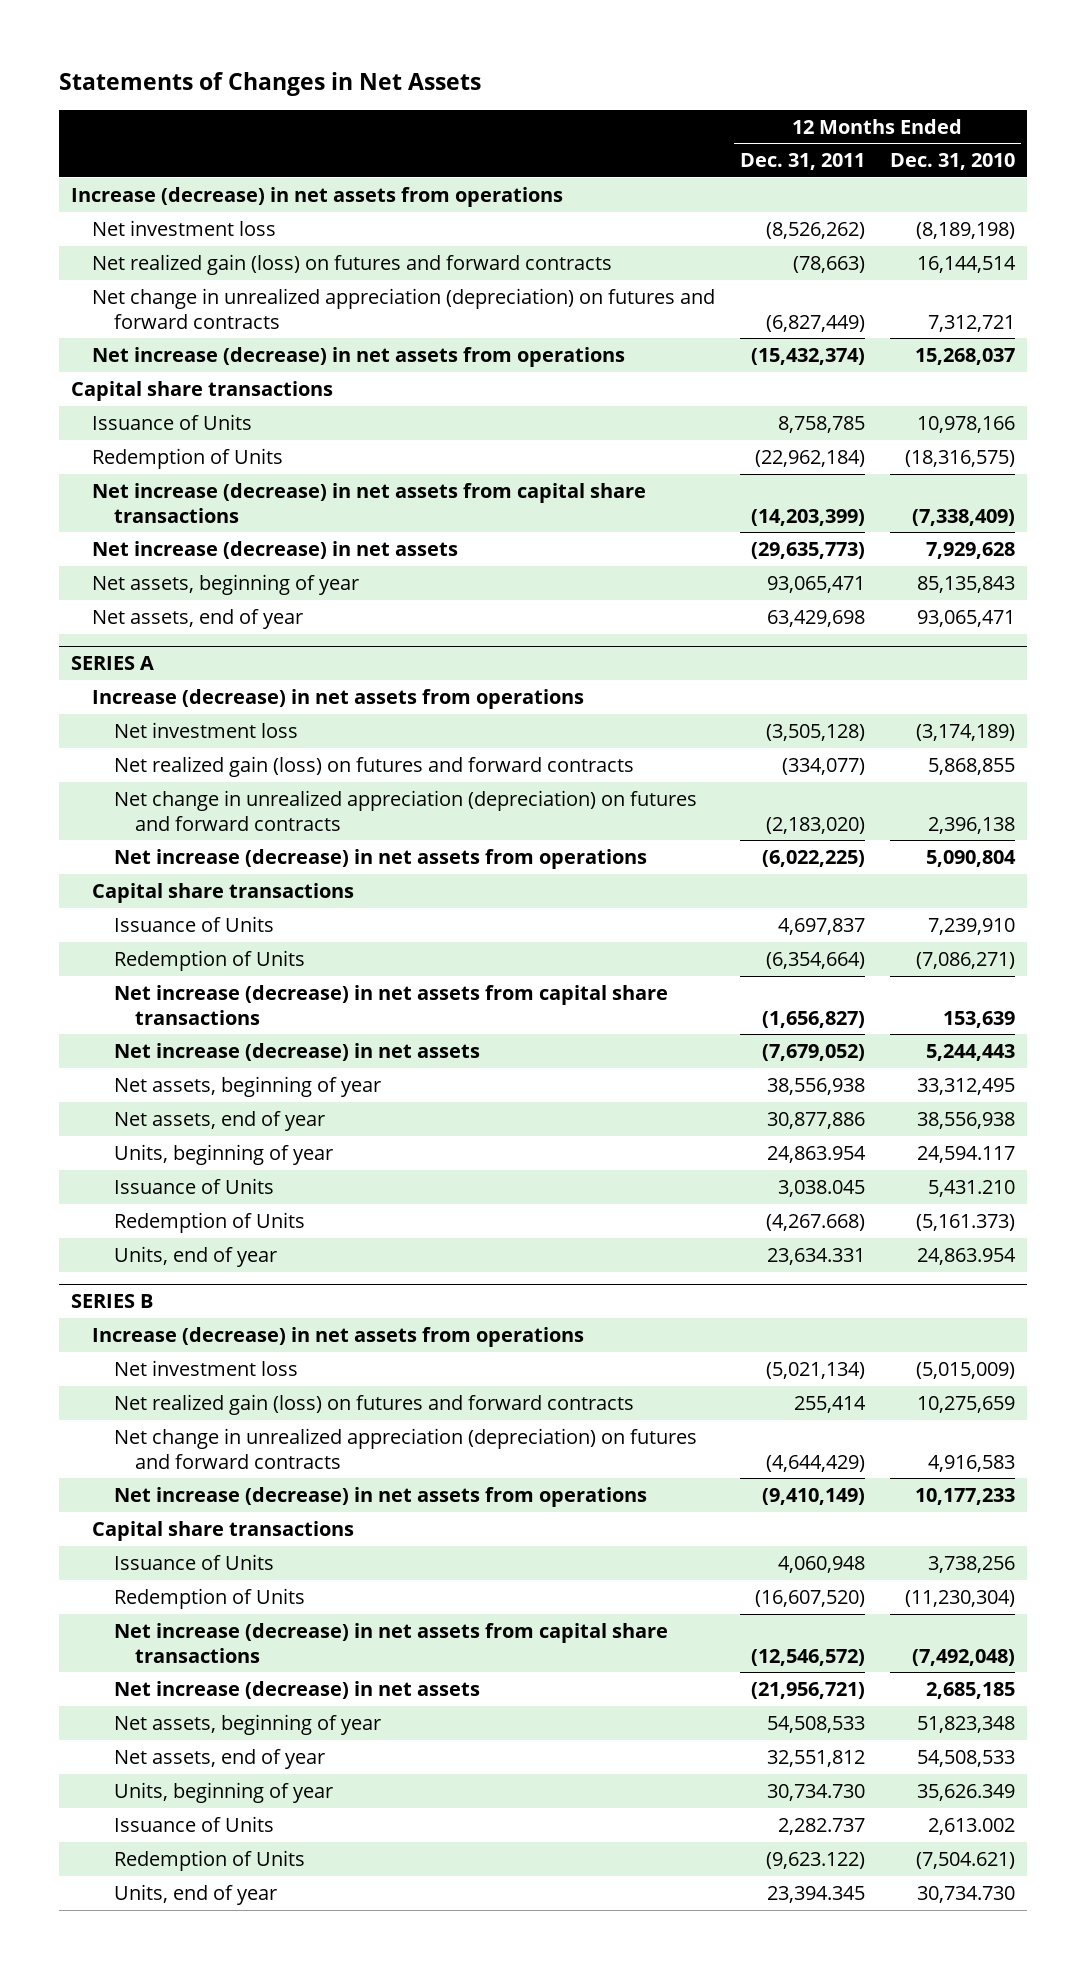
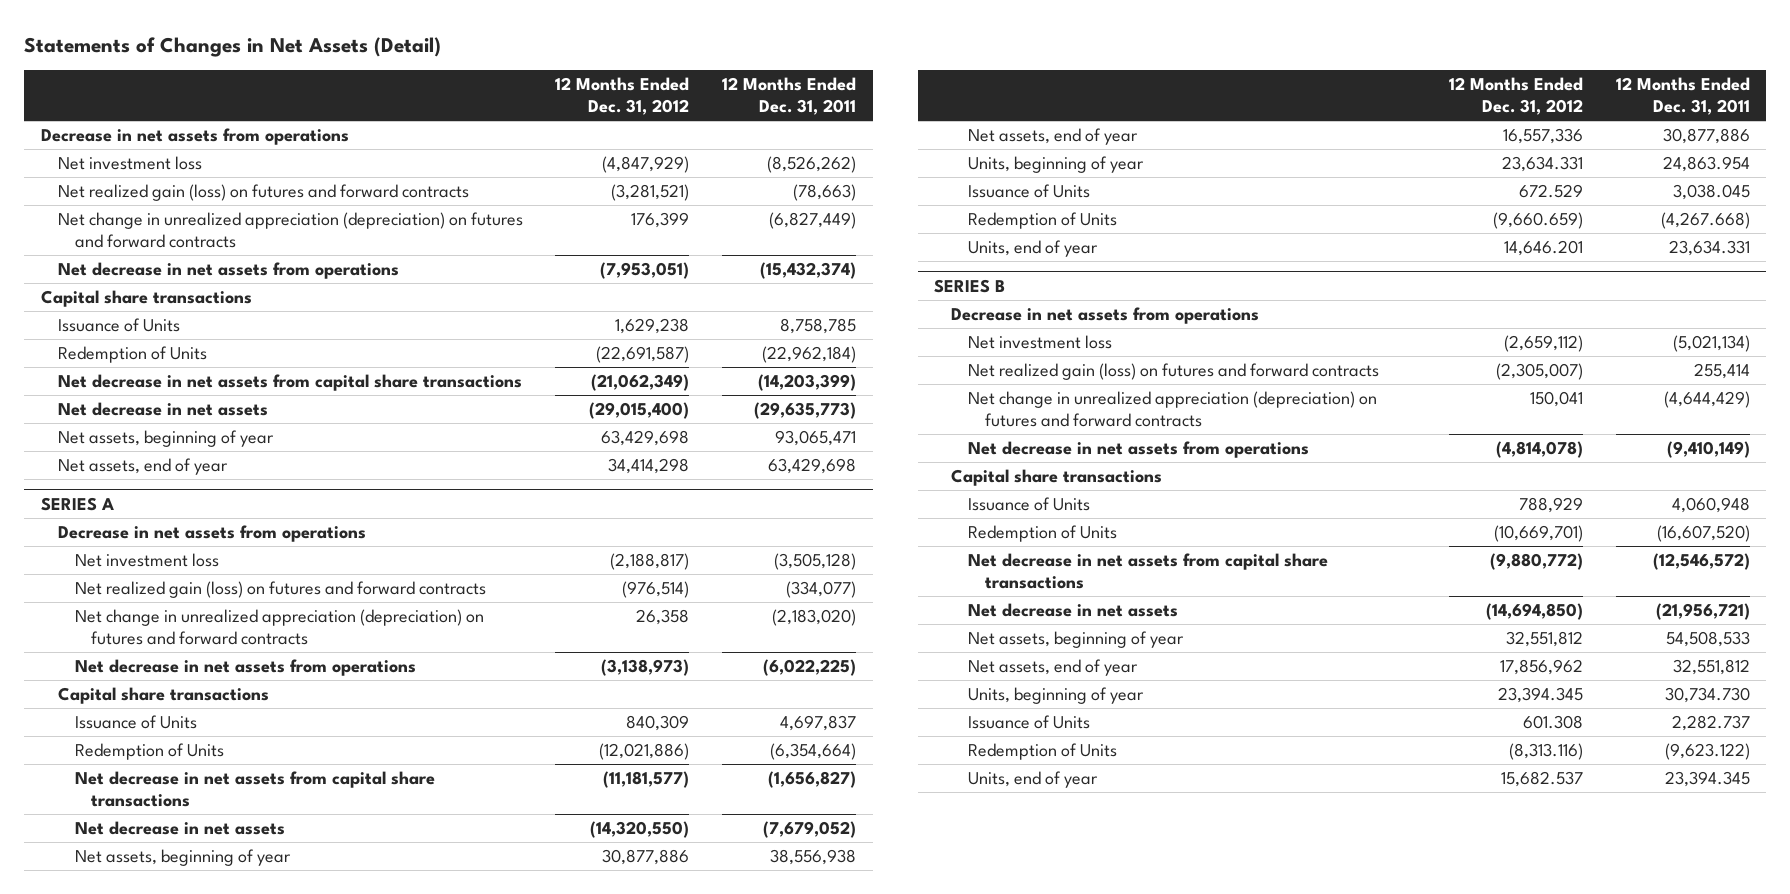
- Statements of Changes in Net Assets
+ Statements of Changes in Net Assets (Detail)
- | 12 Months Ended Dec. 31, 2011 | 12 Months Ended Dec. 31, 2010
+ | 12 Months Ended Dec. 31, 2012 | 12 Months Ended Dec. 31, 2011
- Increase (decrease) in net assets from operations
+ Decrease in net assets from operations
- Net increase (decrease) in net assets from operations | (15,432,374) | 15,268,037
+ Net decrease in net assets from operations | (7,953,051) | (15,432,374)
- Net increase (decrease) in net assets from capital share transactions | (14,203,399) | (7,338,409)
- Net increase (decrease) in net assets | (29,635,773) | 7,929,628
+ Net decrease in net assets from capital share transactions | (21,062,349) | (14,203,399)
+ Net decrease in net assets | (29,015,400) | (29,635,773)
@ SERIES A
- Increase (decrease) in net assets from operations
+ Decrease in net assets from operations
- Net increase (decrease) in net assets from operations | (6,022,225) | 5,090,804
+ Net decrease in net assets from operations | (3,138,973) | (6,022,225)
- Net increase (decrease) in net assets from capital share transactions | (1,656,827) | 153,639
- Net increase (decrease) in net assets | (7,679,052) | 5,244,443
+ Net decrease in net assets from capital share transactions | (11,181,577) | (1,656,827)
+ Net decrease in net assets | (14,320,550) | (7,679,052)
@ SERIES B
- Increase (decrease) in net assets from operations
+ Decrease in net assets from operations
- Net increase (decrease) in net assets from operations | (9,410,149) | 10,177,233
+ Net decrease in net assets from operations | (4,814,078) | (9,410,149)
- Net increase (decrease) in net assets from capital share transactions | (12,546,572) | (7,492,048)
- Net increase (decrease) in net assets | (21,956,721) | 2,685,185
+ Net decrease in net assets from capital share transactions | (9,880,772) | (12,546,572)
+ Net decrease in net assets | (14,694,850) | (21,956,721)

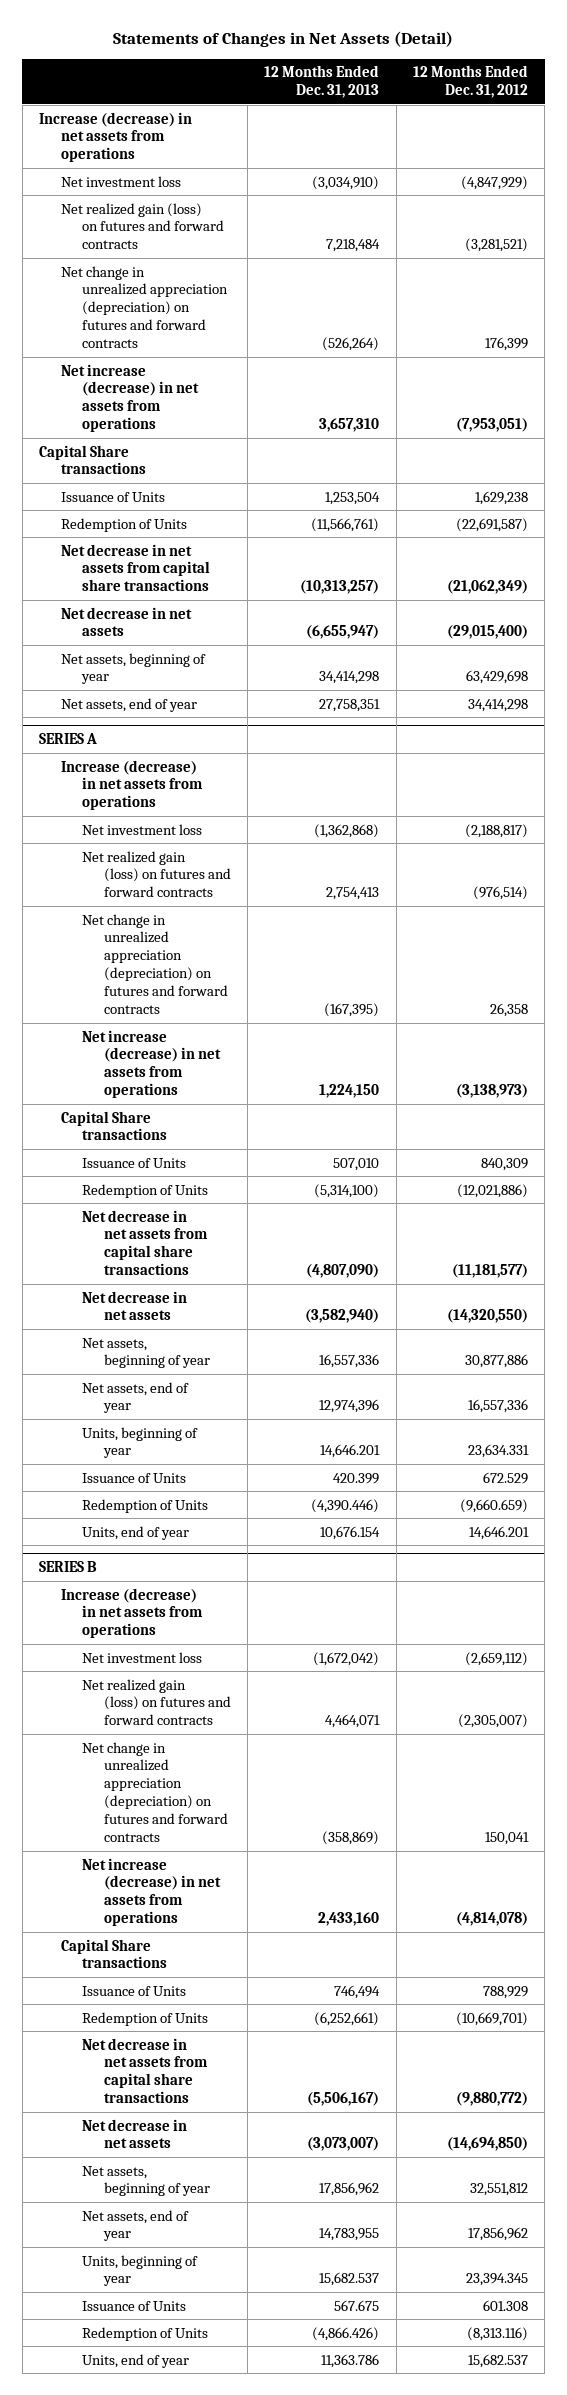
- | 12 Months Ended Dec. 31, 2012 | 12 Months Ended Dec. 31, 2011
+ | 12 Months Ended Dec. 31, 2013 | 12 Months Ended Dec. 31, 2012
- Decrease in net assets from operations
+ Increase (decrease) in net assets from operations
- Net decrease in net assets from operations | (7,953,051) | (15,432,374)
- Capital share transactions
+ Net increase (decrease) in net assets from operations | 3,657,310 | (7,953,051)
+ Capital Share transactions
@ SERIES A
- Decrease in net assets from operations
+ Increase (decrease) in net assets from operations
- Net decrease in net assets from operations | (3,138,973) | (6,022,225)
- Capital share transactions
+ Net increase (decrease) in net assets from operations | 1,224,150 | (3,138,973)
+ Capital Share transactions
@ SERIES B
- Decrease in net assets from operations
+ Increase (decrease) in net assets from operations
- Net decrease in net assets from operations | (4,814,078) | (9,410,149)
- Capital share transactions
+ Net increase (decrease) in net assets from operations | 2,433,160 | (4,814,078)
+ Capital Share transactions

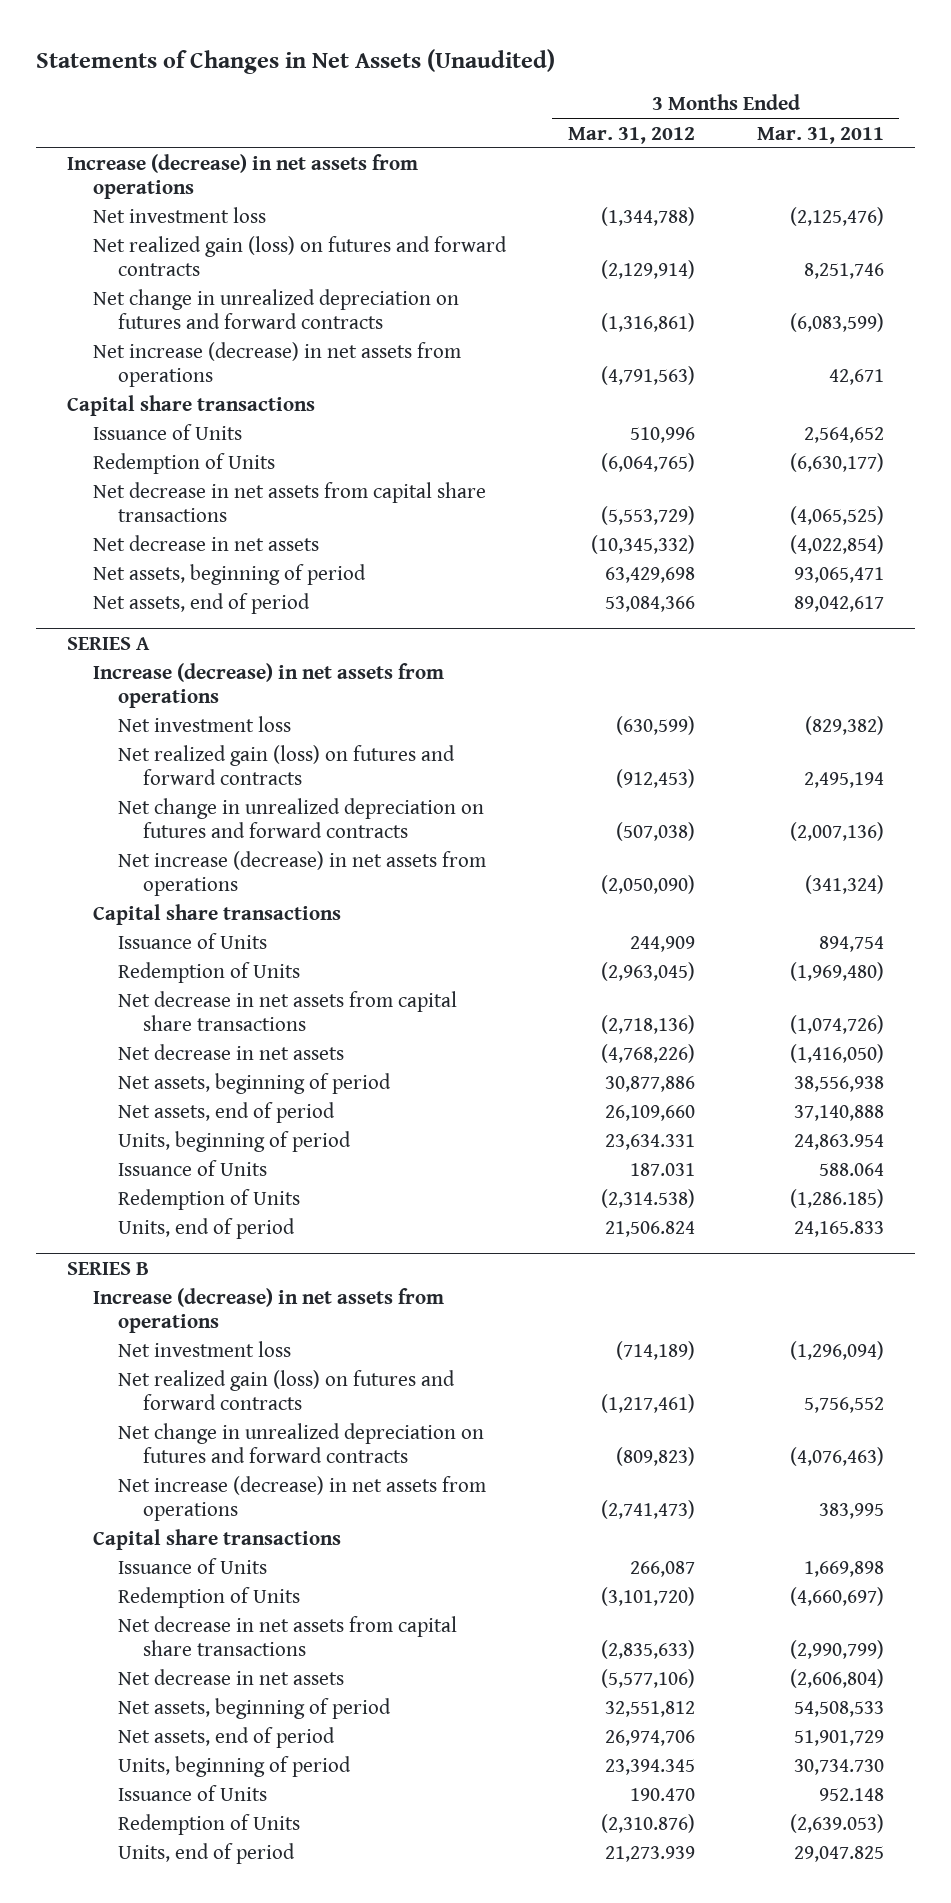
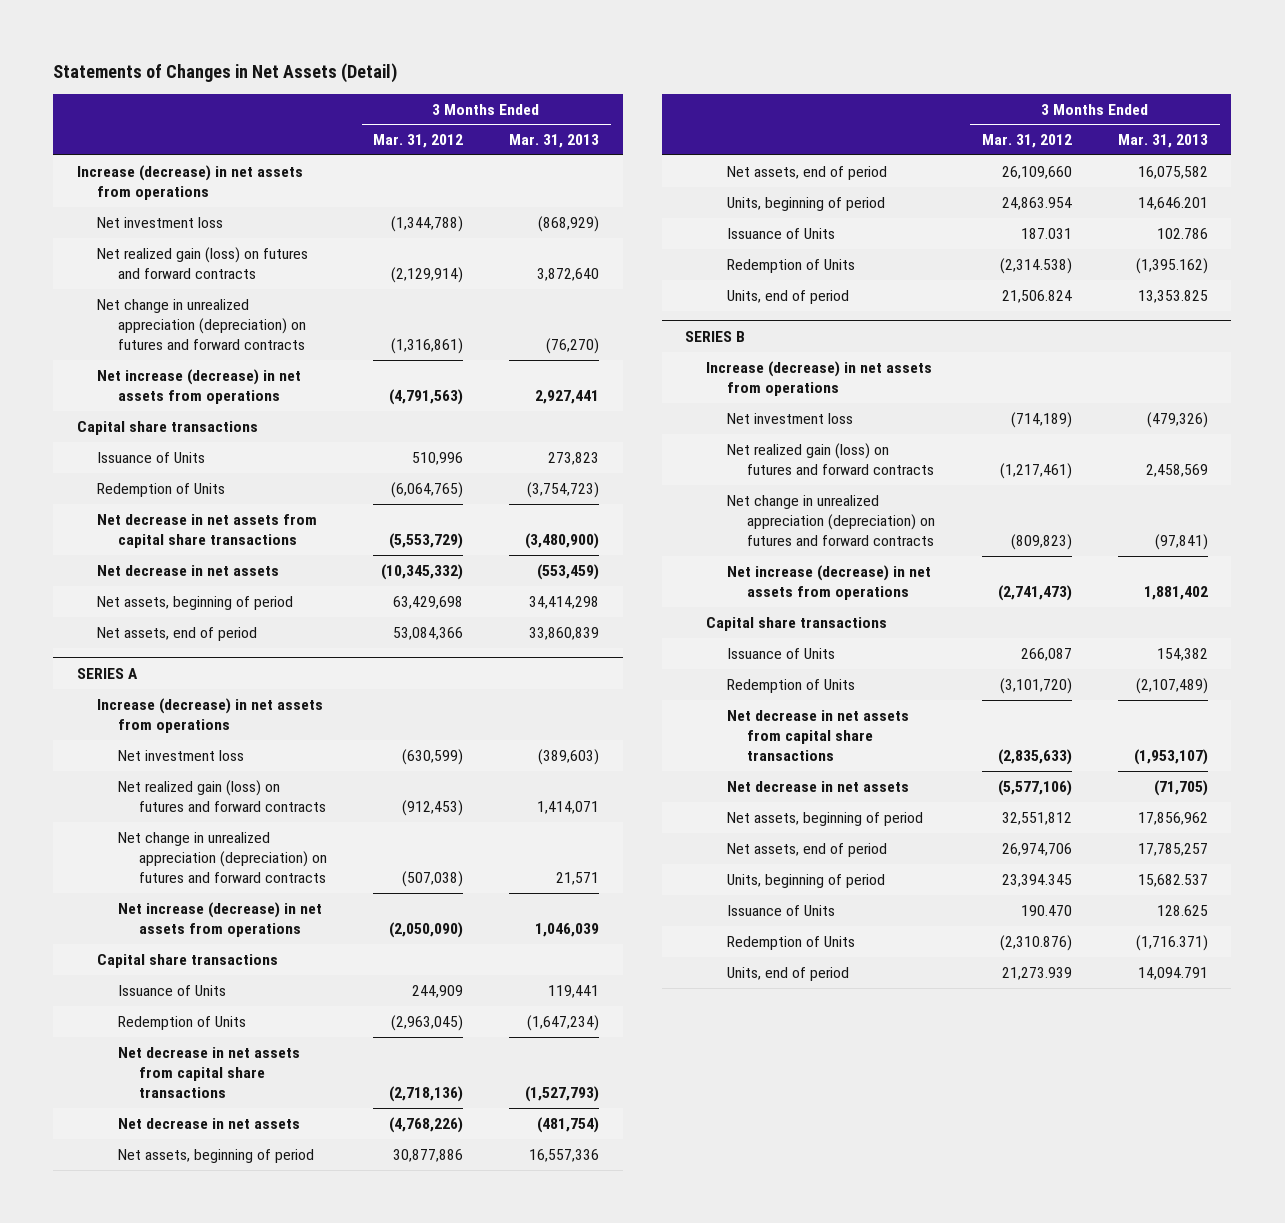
- Statements of Changes in Net Assets (Unaudited)
+ Statements of Changes in Net Assets (Detail)
- | 3 Months Ended Mar. 31, 2012 | 3 Months Ended Mar. 31, 2011
+ | 3 Months Ended Mar. 31, 2012 | 3 Months Ended Mar. 31, 2013
- Net change in unrealized depreciation on futures and forward contracts | (1,316,861) | (6,083,599)
+ Net change in unrealized appreciation (depreciation) on futures and forward contracts | (1,316,861) | (76,270)
@ SERIES A
- Net change in unrealized depreciation on futures and forward contracts | (507,038) | (2,007,136)
+ Net change in unrealized appreciation (depreciation) on futures and forward contracts | (507,038) | 21,571
- Units, beginning of period | 23,634.331 | 24,863.954
+ Units, beginning of period | 24,863.954 | 14,646.201
@ SERIES B
- Net change in unrealized depreciation on futures and forward contracts | (809,823) | (4,076,463)
+ Net change in unrealized appreciation (depreciation) on futures and forward contracts | (809,823) | (97,841)

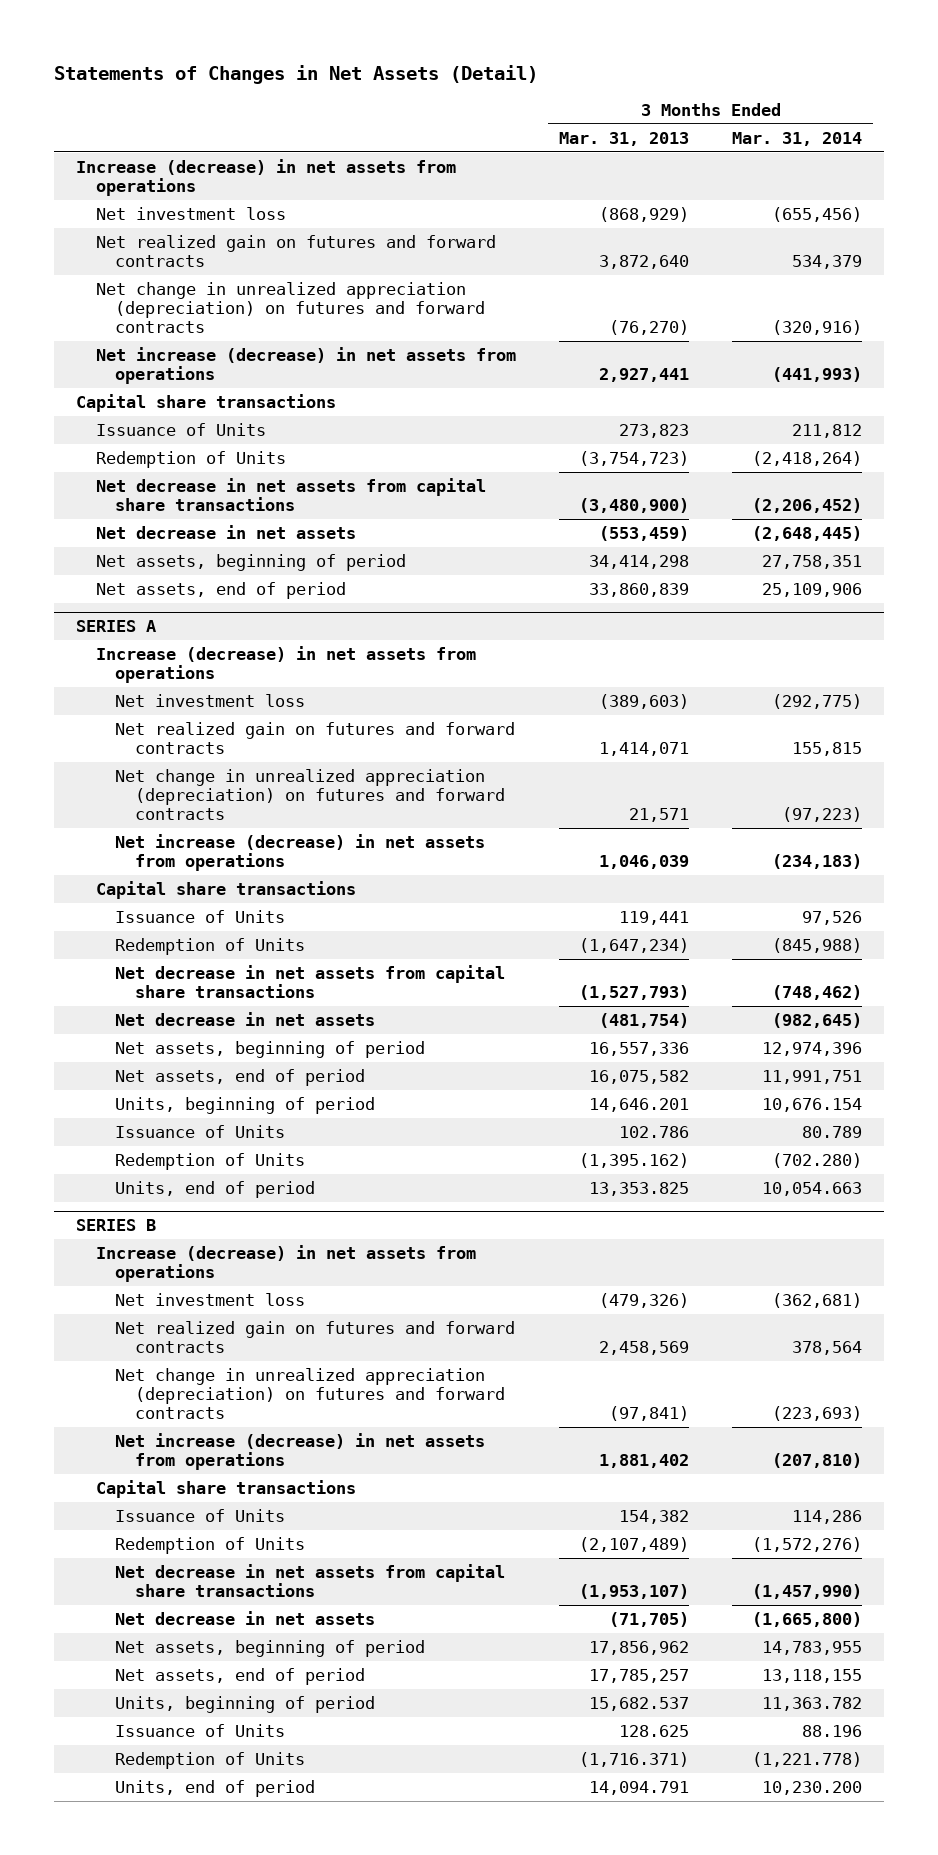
- | 3 Months Ended Mar. 31, 2012 | 3 Months Ended Mar. 31, 2013
+ | 3 Months Ended Mar. 31, 2013 | 3 Months Ended Mar. 31, 2014
- Net realized gain (loss) on futures and forward contracts | (2,129,914) | 3,872,640
+ Net realized gain on futures and forward contracts | 3,872,640 | 534,379
@ SERIES A
- Net realized gain (loss) on futures and forward contracts | (912,453) | 1,414,071
+ Net realized gain on futures and forward contracts | 1,414,071 | 155,815
@ SERIES B
- Net realized gain (loss) on futures and forward contracts | (1,217,461) | 2,458,569
+ Net realized gain on futures and forward contracts | 2,458,569 | 378,564

